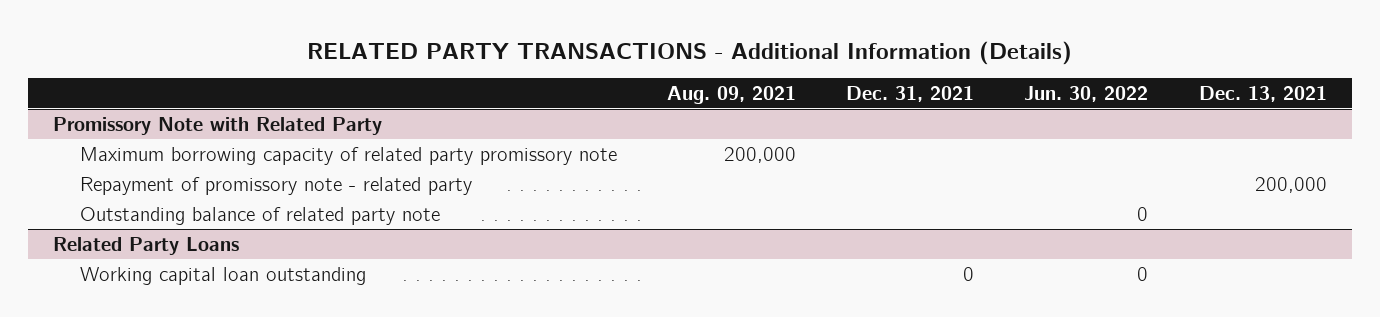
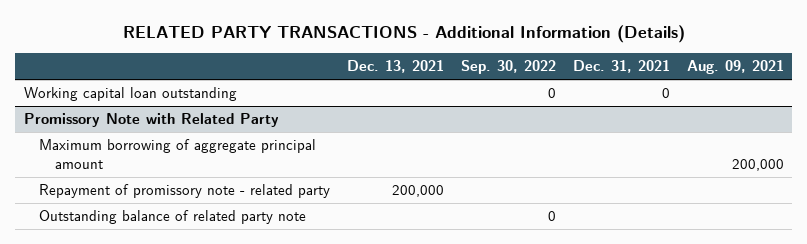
- | Aug. 09, 2021 | Dec. 31, 2021 | Jun. 30, 2022 | Dec. 13, 2021
+ | Dec. 13, 2021 | Sep. 30, 2022 | Dec. 31, 2021 | Aug. 09, 2021
+ Working capital loan outstanding | | 0 | 0 |
@ Promissory Note with Related Party
- Maximum borrowing capacity of related party promissory note | 200,000 | | |
+ Maximum borrowing of aggregate principal amount | | | | 200,000
- Related Party Loans
- Working capital loan outstanding | | 0 | 0 |

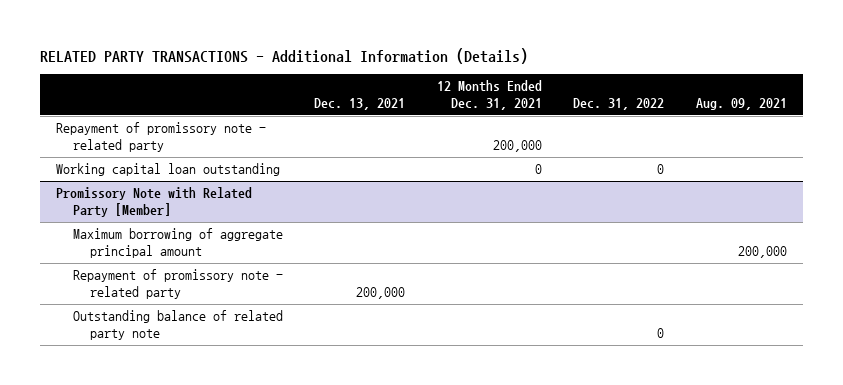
- | Dec. 13, 2021 | Sep. 30, 2022 | Dec. 31, 2021 | Aug. 09, 2021
+ | Dec. 13, 2021 | 12 Months Ended Dec. 31, 2021 | Dec. 31, 2022 | Aug. 09, 2021
+ Repayment of promissory note - related party | | 200,000 | |
- Promissory Note with Related Party
+ Promissory Note with Related Party [Member]

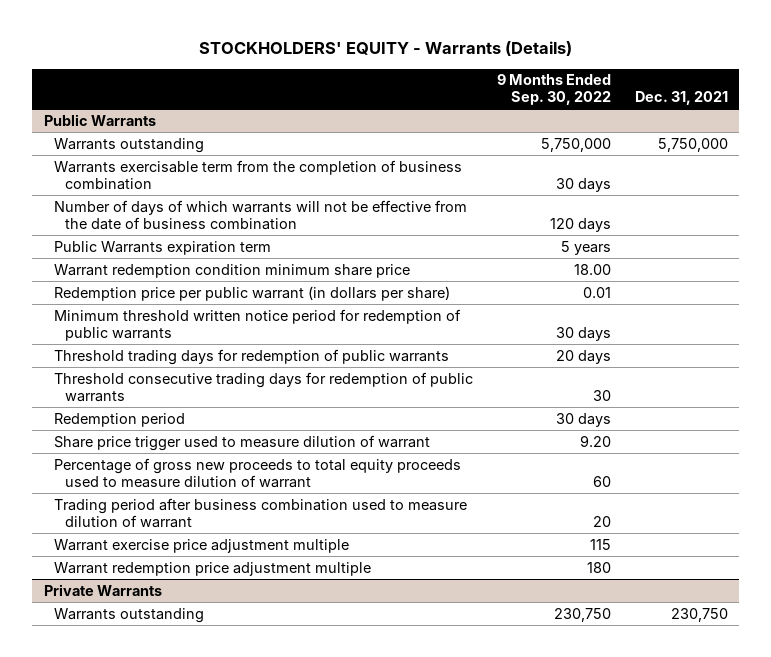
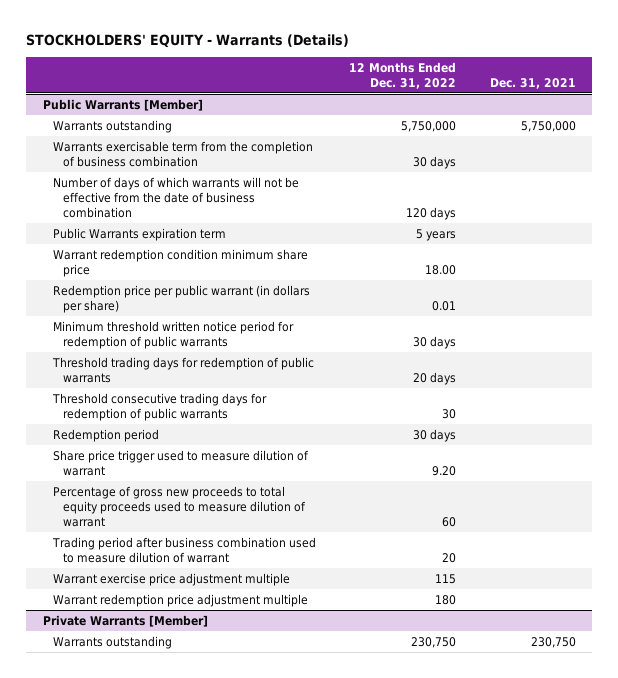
- | 9 Months Ended Sep. 30, 2022 | Dec. 31, 2021
+ | 12 Months Ended Dec. 31, 2022 | Dec. 31, 2021
- Public Warrants
+ Public Warrants [Member]
- Private Warrants
+ Private Warrants [Member]

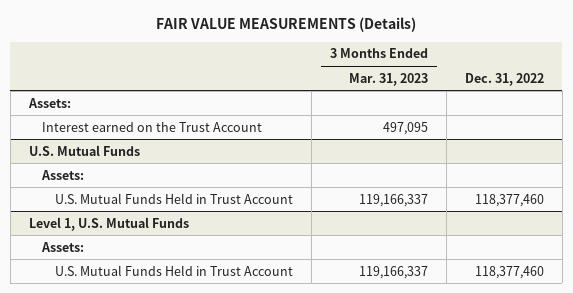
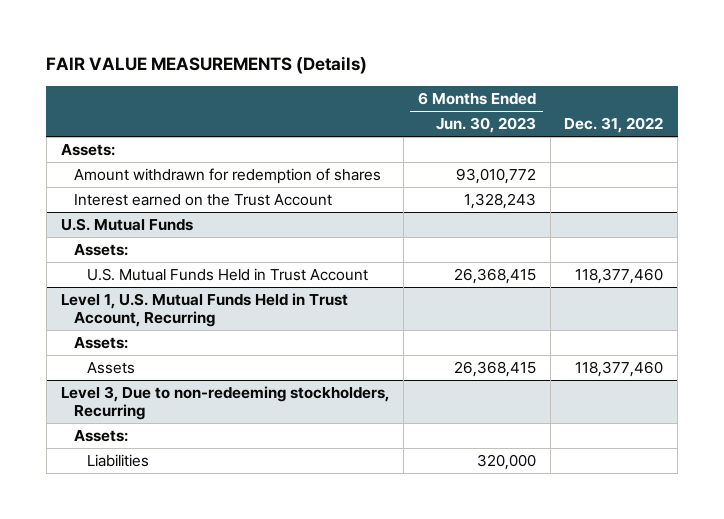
- | 3 Months Ended Mar. 31, 2023 | Dec. 31, 2022
+ | 6 Months Ended Jun. 30, 2023 | Dec. 31, 2022
+ Amount withdrawn for redemption of shares | 93,010,772 |
- Level 1, U.S. Mutual Funds
+ Level 1, U.S. Mutual Funds Held in Trust Account, Recurring
- U.S. Mutual Funds Held in Trust Account | 119,166,337 | 118,377,460
+ Assets | 26,368,415 | 118,377,460
+ Level 3, Due to non-redeeming stockholders, Recurring
+ Assets:
+ Liabilities | 320,000 |

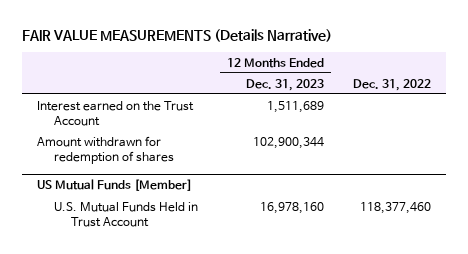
- FAIR VALUE MEASUREMENTS (Details)
+ FAIR VALUE MEASUREMENTS (Details Narrative)
- | 6 Months Ended Jun. 30, 2023 | Dec. 31, 2022
+ | 12 Months Ended Dec. 31, 2023 | Dec. 31, 2022
- Assets:
- U.S. Mutual Funds
- Assets:
moved down: Amount withdrawn for redemption of shares | 102,900,344 |
+ US Mutual Funds [Member]
- Level 1, U.S. Mutual Funds Held in Trust Account, Recurring
- Assets:
- Assets | 26,368,415 | 118,377,460
- Level 3, Due to non-redeeming stockholders, Recurring
- Assets:
- Liabilities | 320,000 |

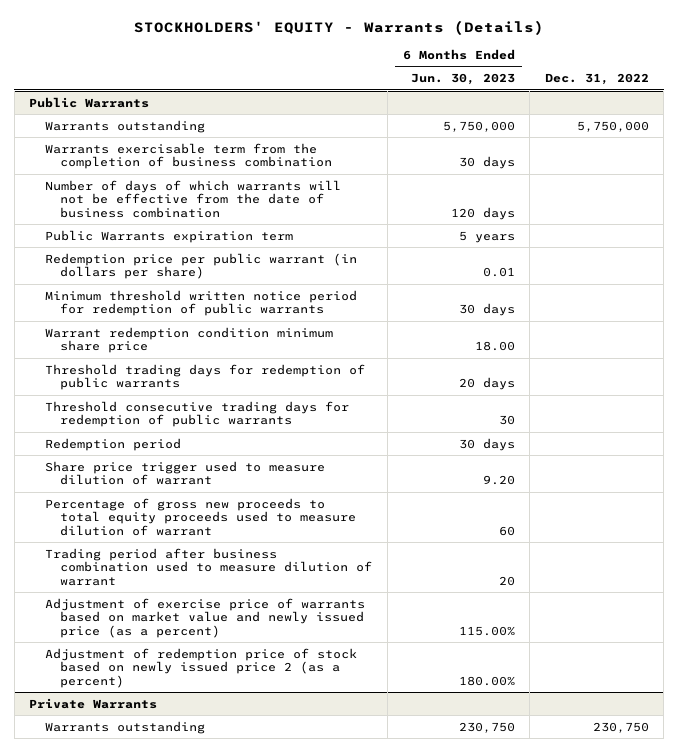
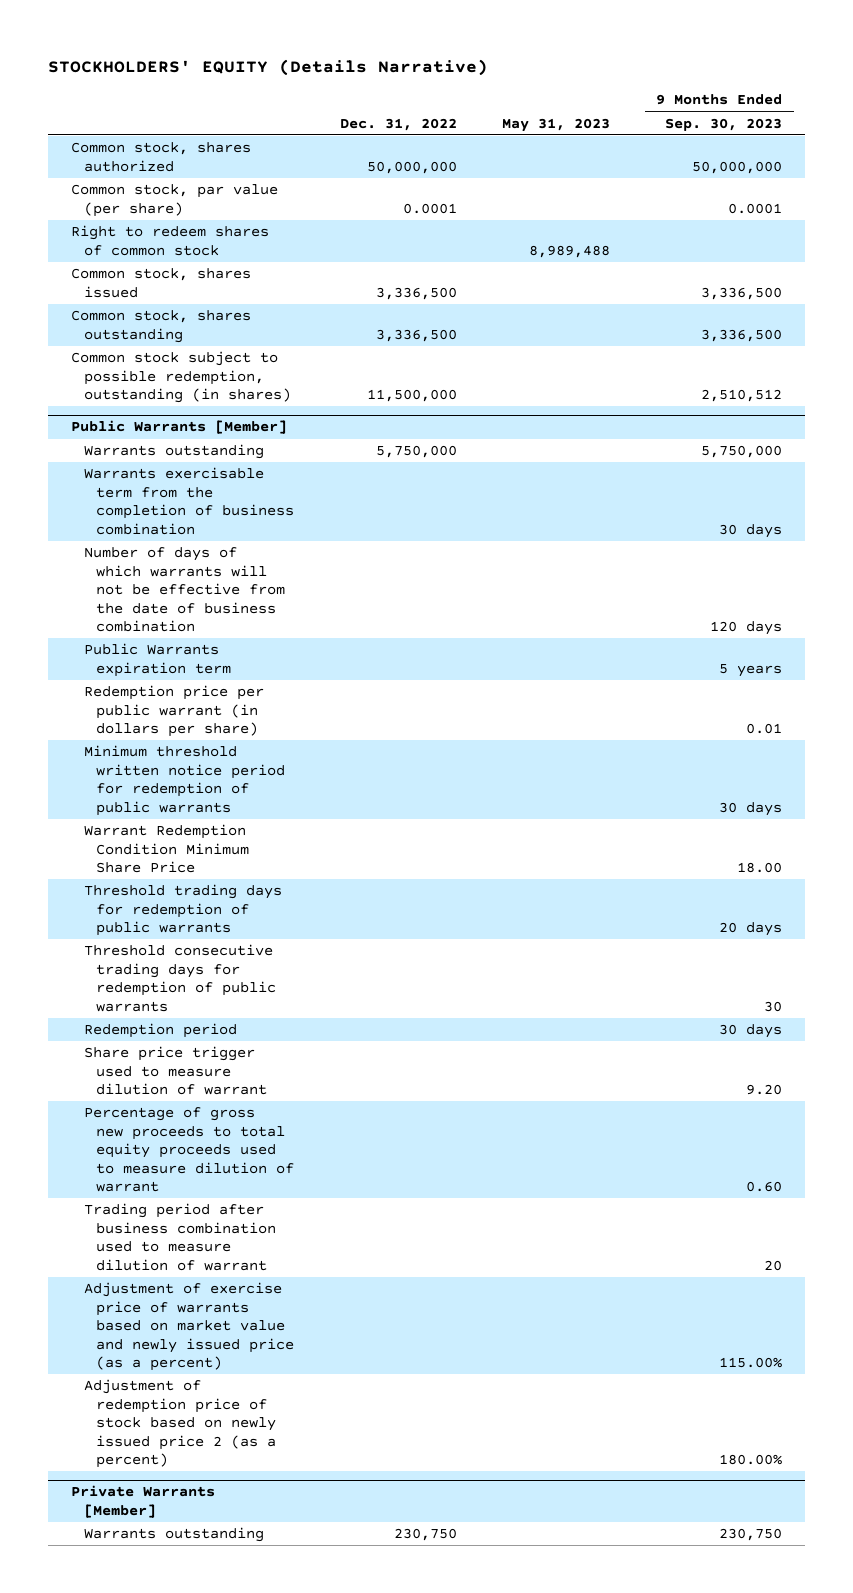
- STOCKHOLDERS' EQUITY - Warrants (Details)
+ STOCKHOLDERS' EQUITY (Details Narrative)
- | 6 Months Ended Jun. 30, 2023 | Dec. 31, 2022
+ | Dec. 31, 2022 | May 31, 2023 | 9 Months Ended Sep. 30, 2023
- Public Warrants
+ Common stock, shares authorized | 50,000,000 | | 50,000,000
+ Common stock, par value (per share) | 0.0001 | | 0.0001
+ Right to redeem shares of common stock | | 8,989,488 |
+ Common stock, shares issued | 3,336,500 | | 3,336,500
+ Common stock, shares outstanding | 3,336,500 | | 3,336,500
+ Common stock subject to possible redemption, outstanding (in shares) | 11,500,000 | | 2,510,512
+ Public Warrants [Member]
- Warrant redemption condition minimum share price | 18.00 |
+ Warrant Redemption Condition Minimum Share Price | | | 18.00
- Private Warrants
+ Private Warrants [Member]

